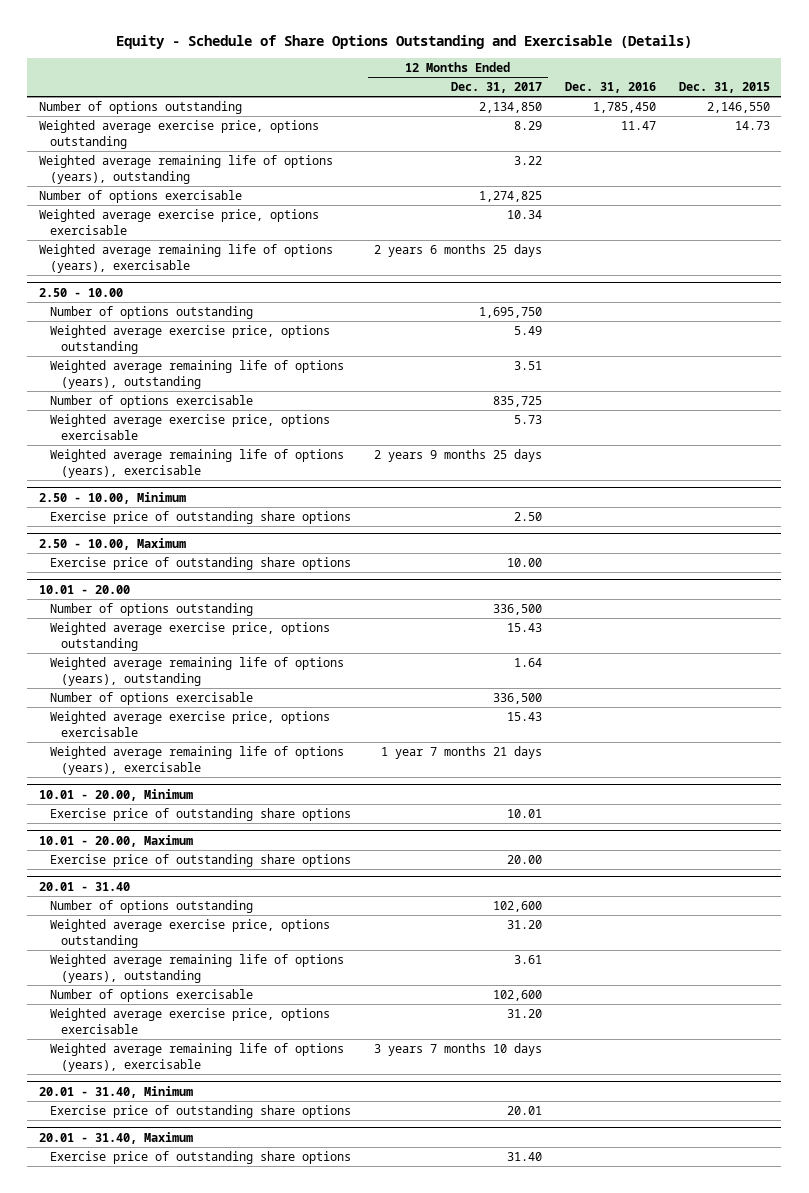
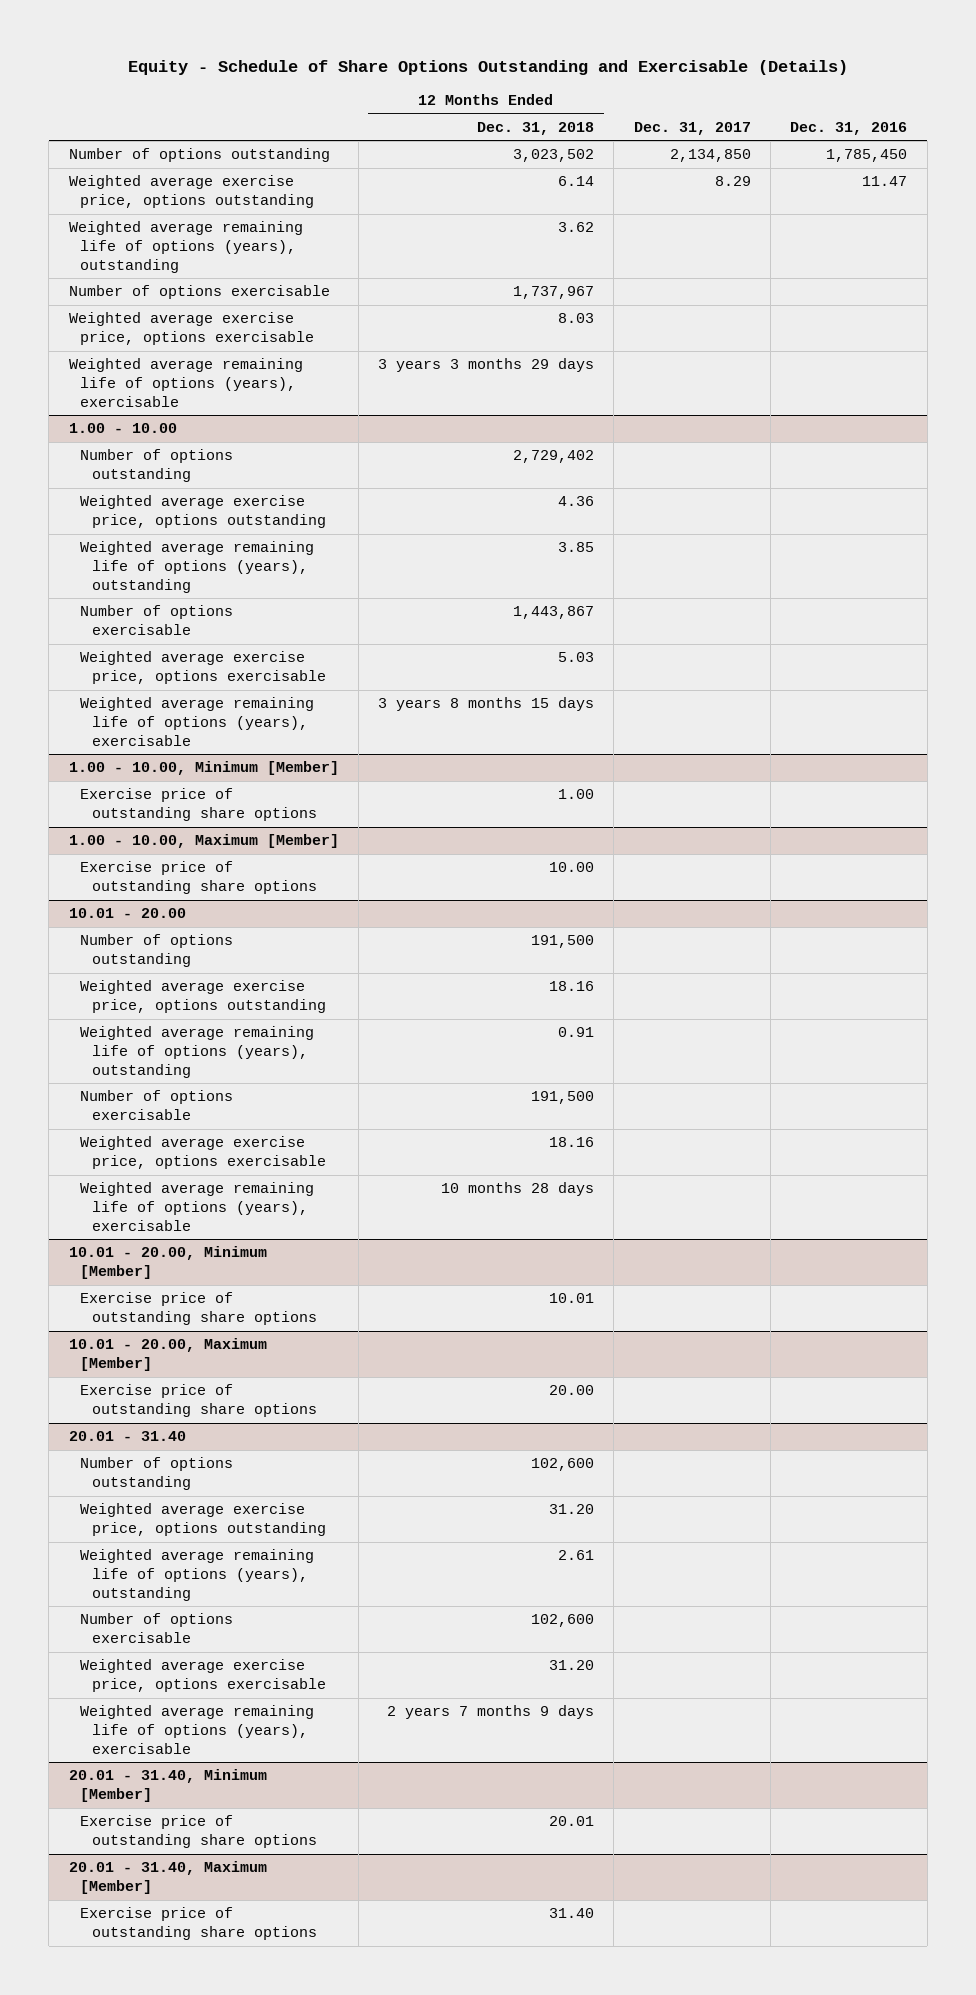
- | 12 Months Ended Dec. 31, 2017 | Dec. 31, 2016 | Dec. 31, 2015
+ | 12 Months Ended Dec. 31, 2018 | Dec. 31, 2017 | Dec. 31, 2016
- 2.50 - 10.00
+ 1.00 - 10.00
- 2.50 - 10.00, Minimum
+ 1.00 - 10.00, Minimum [Member]
- 2.50 - 10.00, Maximum
+ 1.00 - 10.00, Maximum [Member]
- 10.01 - 20.00, Minimum
+ 10.01 - 20.00, Minimum [Member]
- 10.01 - 20.00, Maximum
+ 10.01 - 20.00, Maximum [Member]
- 20.01 - 31.40, Minimum
+ 20.01 - 31.40, Minimum [Member]
- 20.01 - 31.40, Maximum
+ 20.01 - 31.40, Maximum [Member]

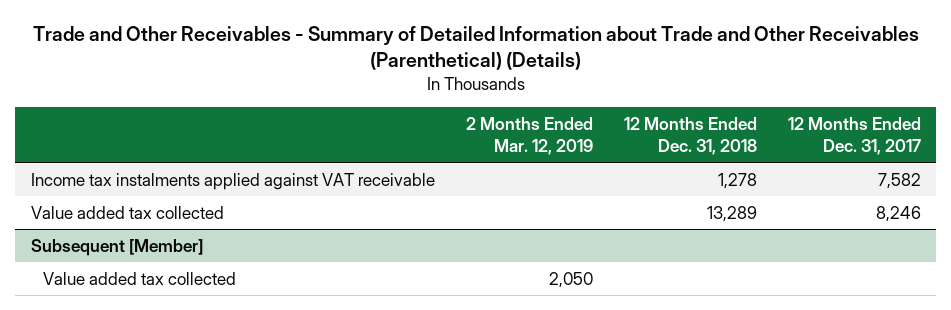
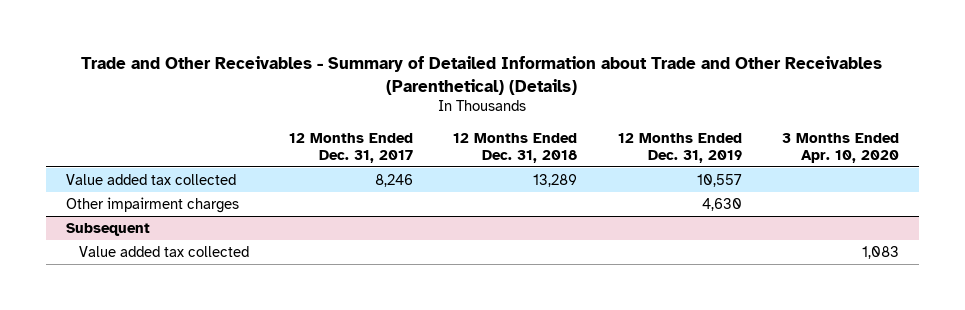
- | 2 Months Ended Mar. 12, 2019 | 12 Months Ended Dec. 31, 2018 | 12 Months Ended Dec. 31, 2017
+ | 12 Months Ended Dec. 31, 2017 | 12 Months Ended Dec. 31, 2018 | 12 Months Ended Dec. 31, 2019 | 3 Months Ended Apr. 10, 2020
- Income tax instalments applied against VAT receivable | | 1,278 | 7,582
- Subsequent [Member]
+ Other impairment charges | | | 4,630 |
+ Subsequent

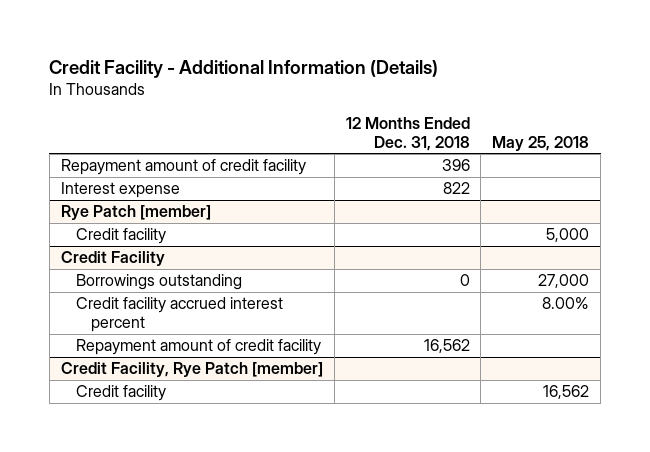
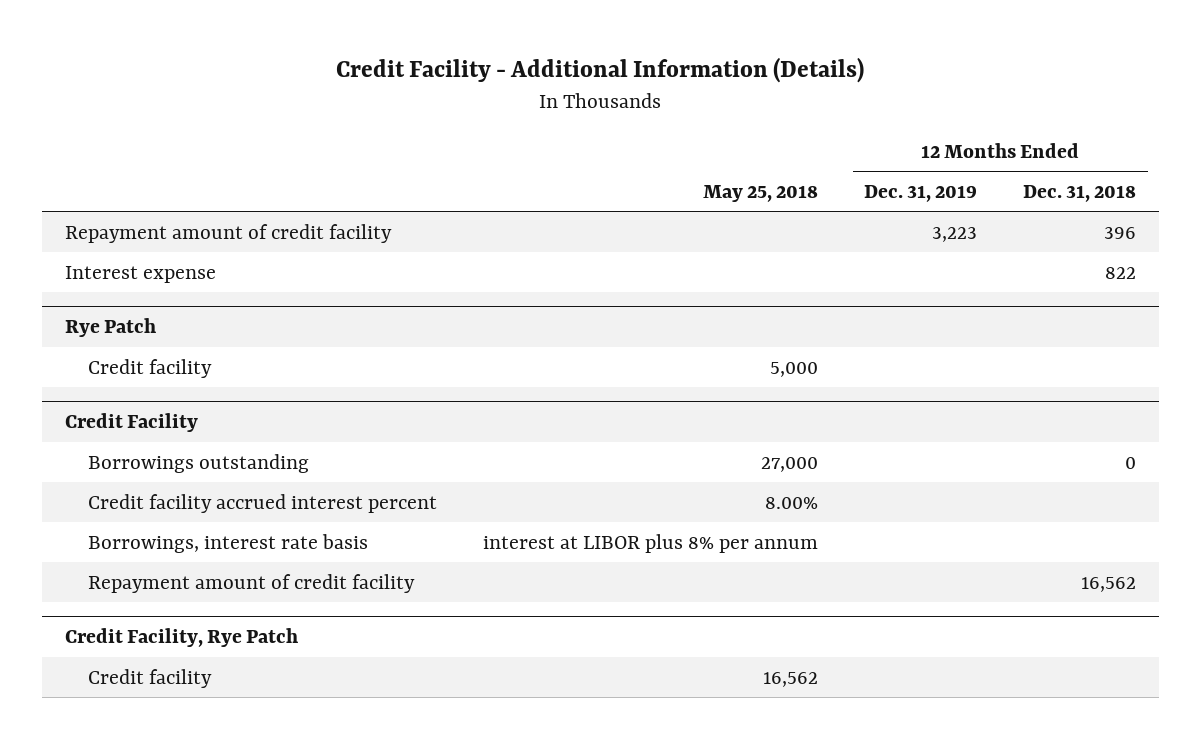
- | 12 Months Ended Dec. 31, 2018 | May 25, 2018
+ | May 25, 2018 | 12 Months Ended Dec. 31, 2019 | 12 Months Ended Dec. 31, 2018
- Rye Patch [member]
+ Rye Patch
@ Credit Facility
+ Borrowings, interest rate basis | interest at LIBOR plus 8% per annum | |
- Credit Facility, Rye Patch [member]
+ Credit Facility, Rye Patch

